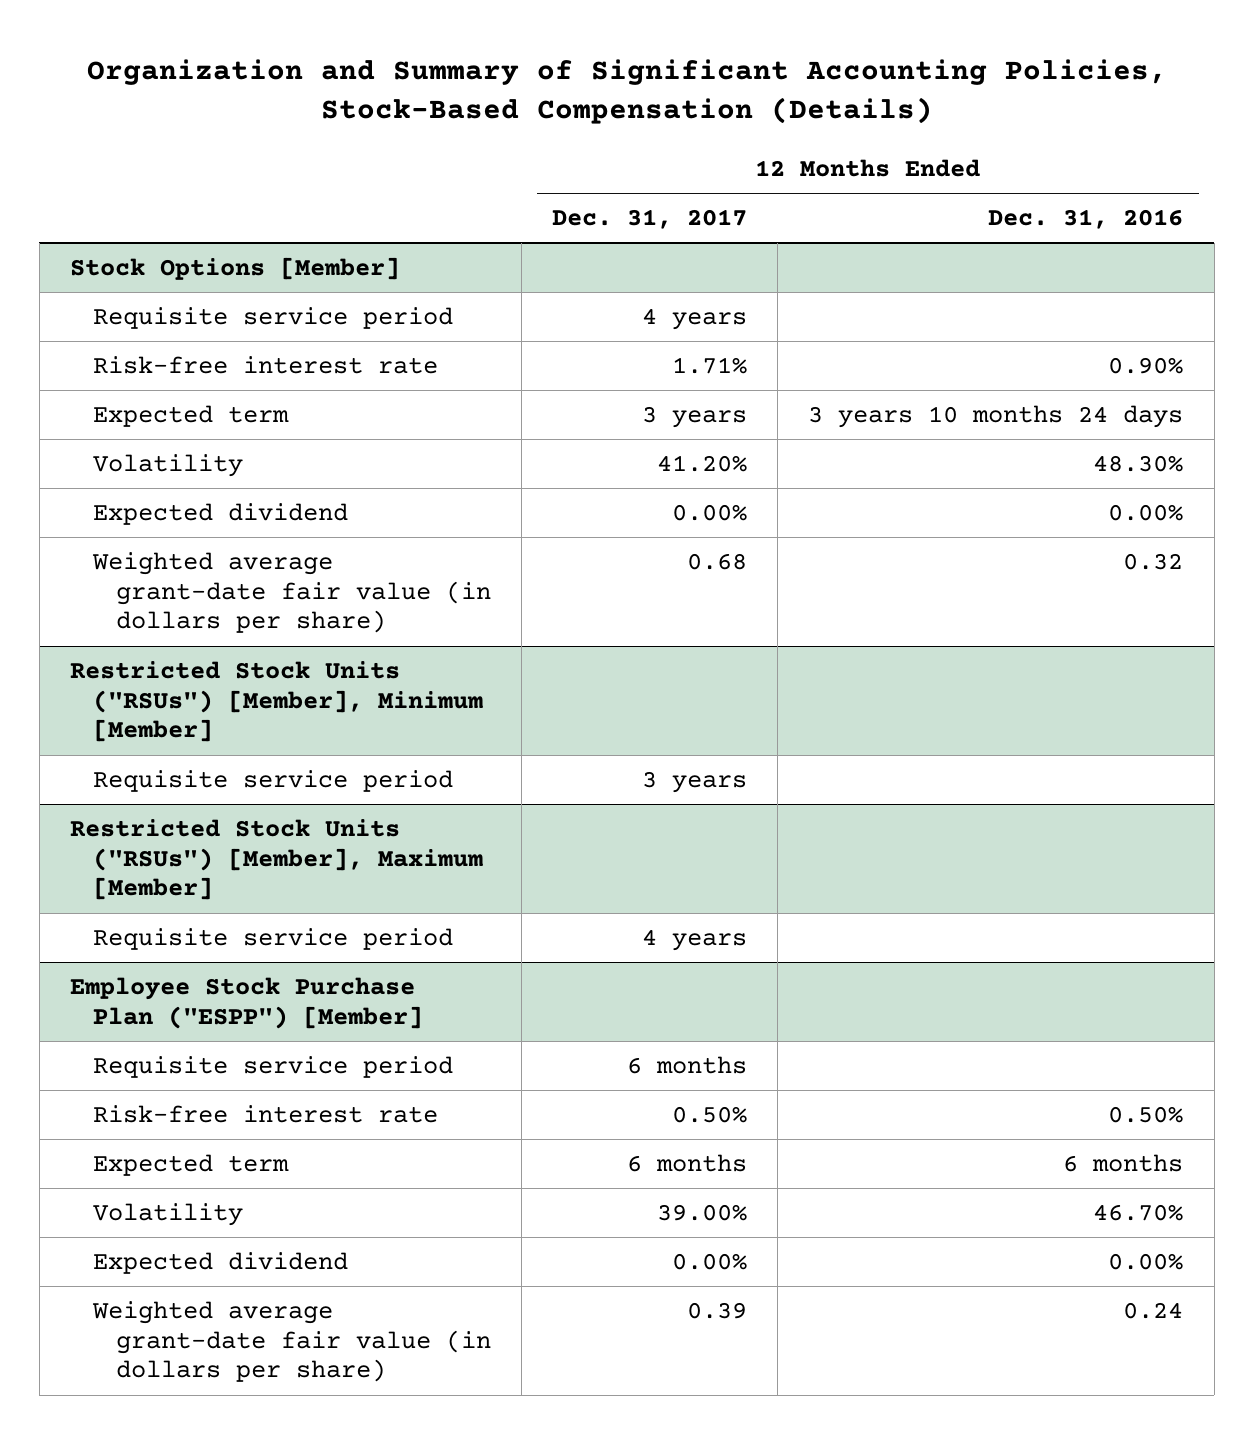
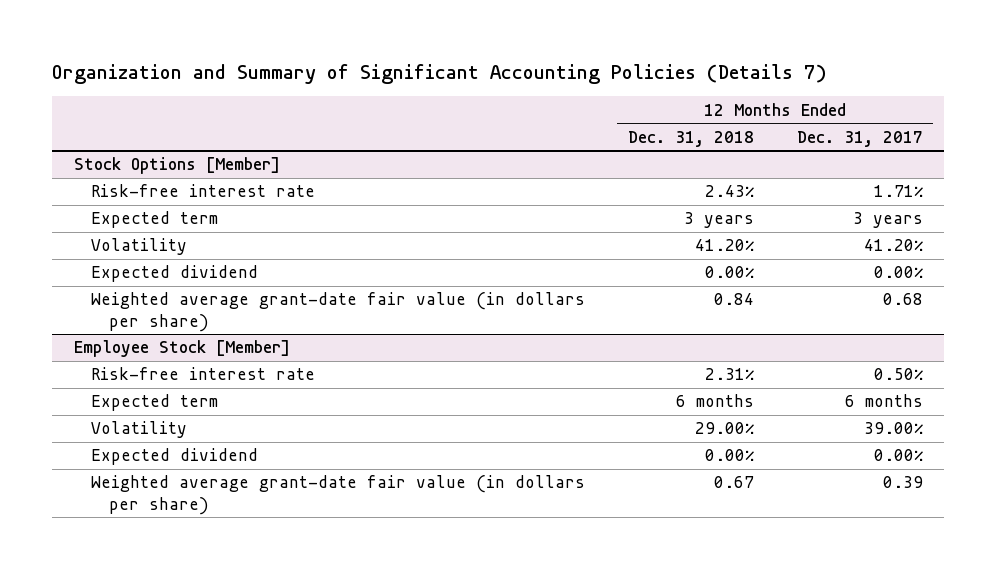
- Organization and Summary of Significant Accounting Policies, Stock-Based Compensation (Details)
+ Organization and Summary of Significant Accounting Policies (Details 7)
- | 12 Months Ended Dec. 31, 2017 | 12 Months Ended Dec. 31, 2016
+ | 12 Months Ended Dec. 31, 2018 | 12 Months Ended Dec. 31, 2017
@ Stock Options [Member]
- Requisite service period | 4 years |
- Restricted Stock Units ("RSUs") [Member], Minimum [Member]
- Requisite service period | 3 years |
- Restricted Stock Units ("RSUs") [Member], Maximum [Member]
- Requisite service period | 4 years |
- Employee Stock Purchase Plan ("ESPP") [Member]
- Requisite service period | 6 months |
+ Employee Stock [Member]

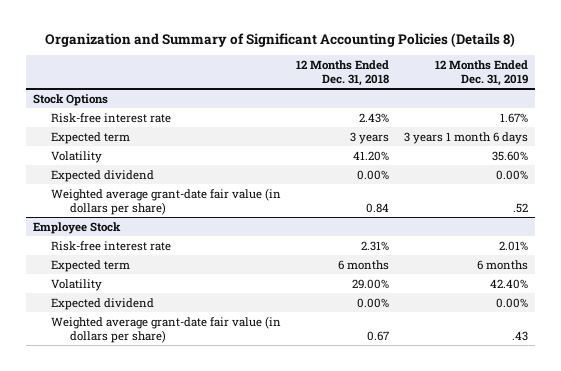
- Organization and Summary of Significant Accounting Policies (Details 7)
+ Organization and Summary of Significant Accounting Policies (Details 8)
- | 12 Months Ended Dec. 31, 2018 | 12 Months Ended Dec. 31, 2017
+ | 12 Months Ended Dec. 31, 2018 | 12 Months Ended Dec. 31, 2019
- Stock Options [Member]
+ Stock Options
- Employee Stock [Member]
+ Employee Stock

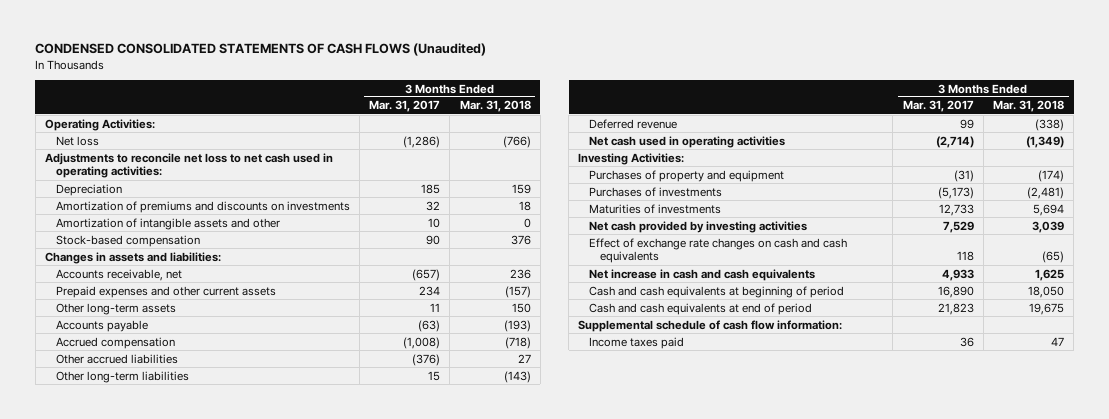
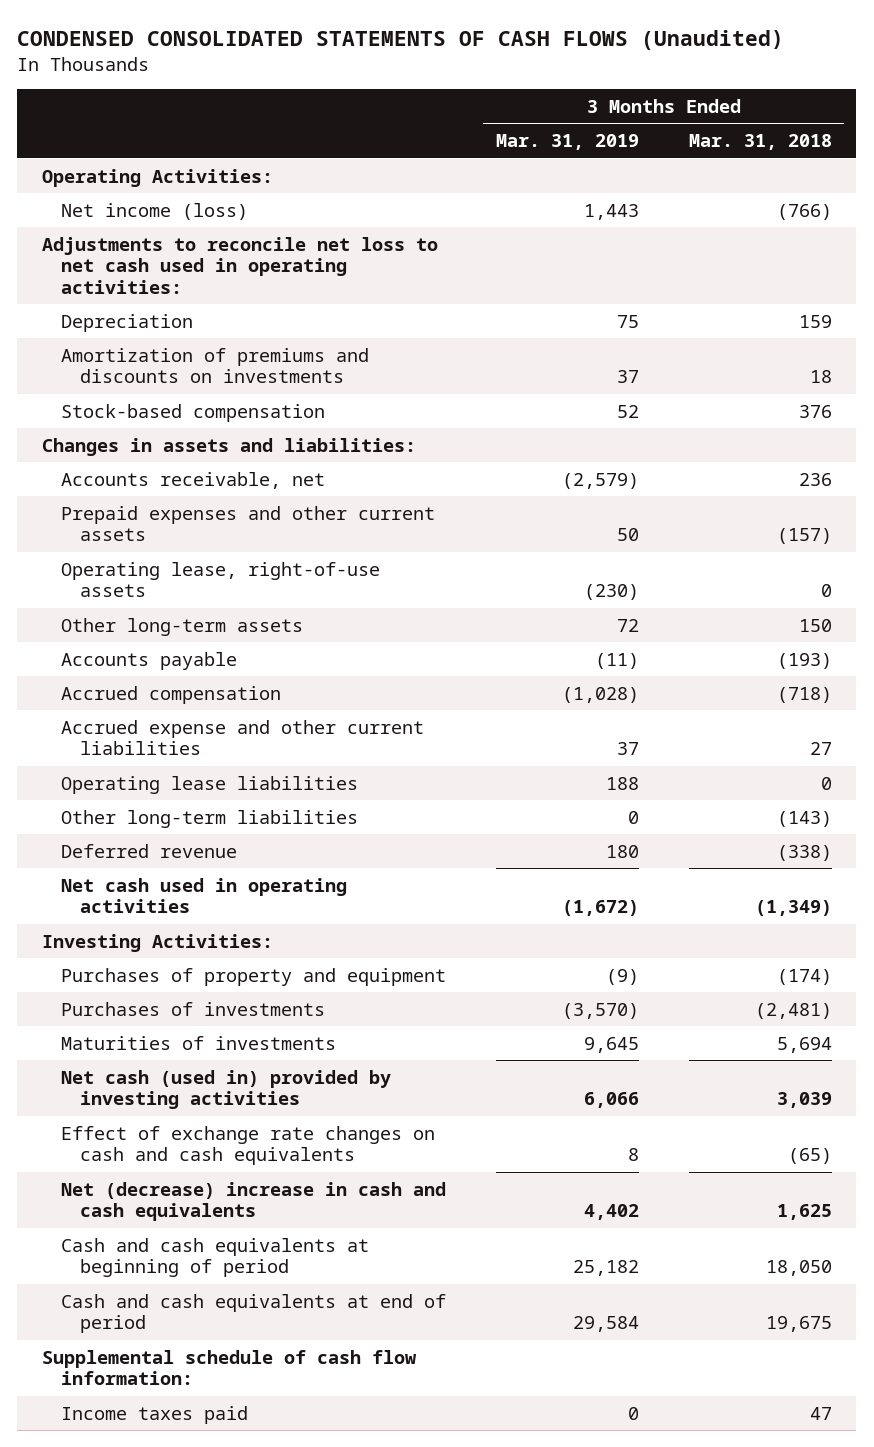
- | 3 Months Ended Mar. 31, 2017 | 3 Months Ended Mar. 31, 2018
+ | 3 Months Ended Mar. 31, 2019 | 3 Months Ended Mar. 31, 2018
- Net loss | (1,286) | (766)
+ Net income (loss) | 1,443 | (766)
- Amortization of intangible assets and other | 10 | 0
+ Operating lease, right-of-use assets | (230) | 0
- Other accrued liabilities | (376) | 27
+ Accrued expense and other current liabilities | 37 | 27
+ Operating lease liabilities | 188 | 0
- Net cash provided by investing activities | 7,529 | 3,039
+ Net cash (used in) provided by investing activities | 6,066 | 3,039
- Net increase in cash and cash equivalents | 4,933 | 1,625
+ Net (decrease) increase in cash and cash equivalents | 4,402 | 1,625

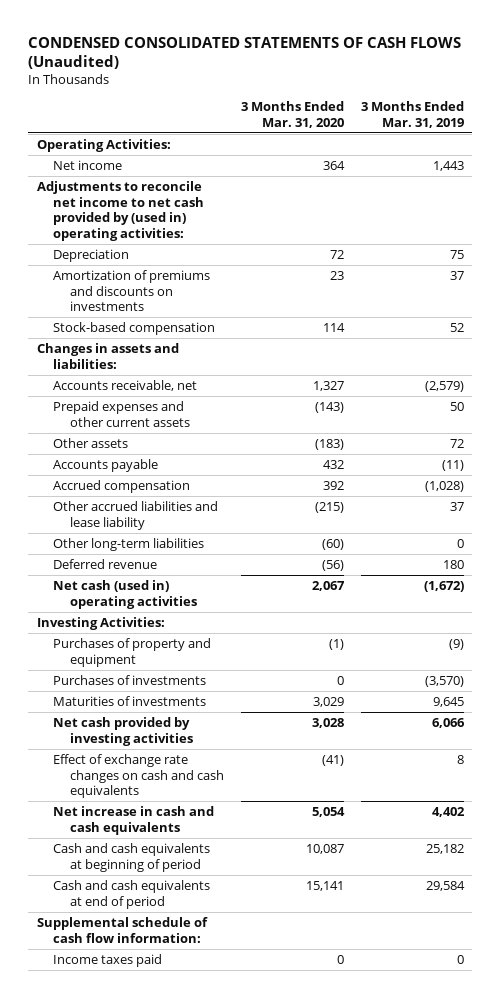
- | 3 Months Ended Mar. 31, 2019 | 3 Months Ended Mar. 31, 2018
+ | 3 Months Ended Mar. 31, 2020 | 3 Months Ended Mar. 31, 2019
- Net income (loss) | 1,443 | (766)
- Adjustments to reconcile net loss to net cash used in operating activities:
+ Net income | 364 | 1,443
+ Adjustments to reconcile net income to net cash provided by (used in) operating activities:
- Operating lease, right-of-use assets | (230) | 0
- Other long-term assets | 72 | 150
+ Other assets | (183) | 72
- Accrued expense and other current liabilities | 37 | 27
- Operating lease liabilities | 188 | 0
+ Other accrued liabilities and lease liability | (215) | 37
- Net cash used in operating activities | (1,672) | (1,349)
+ Net cash (used in) operating activities | 2,067 | (1,672)
- Net cash (used in) provided by investing activities | 6,066 | 3,039
+ Net cash provided by investing activities | 3,028 | 6,066
- Net (decrease) increase in cash and cash equivalents | 4,402 | 1,625
+ Net increase in cash and cash equivalents | 5,054 | 4,402

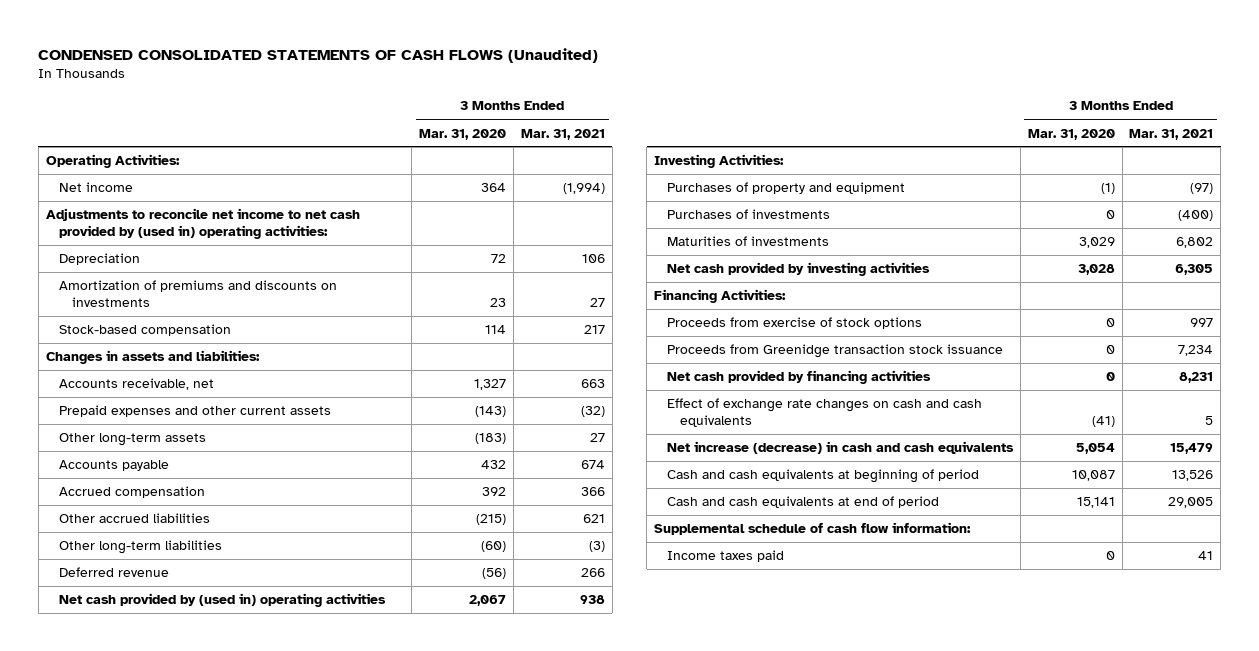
- | 3 Months Ended Mar. 31, 2020 | 3 Months Ended Mar. 31, 2019
+ | 3 Months Ended Mar. 31, 2020 | 3 Months Ended Mar. 31, 2021
- Other assets | (183) | 72
+ Other long-term assets | (183) | 27
- Other accrued liabilities and lease liability | (215) | 37
+ Other accrued liabilities | (215) | 621
- Net cash (used in) operating activities | 2,067 | (1,672)
+ Net cash provided by (used in) operating activities | 2,067 | 938
+ Financing Activities:
+ Proceeds from exercise of stock options | 0 | 997
+ Proceeds from Greenidge transaction stock issuance | 0 | 7,234
+ Net cash provided by financing activities | 0 | 8,231
- Net increase in cash and cash equivalents | 5,054 | 4,402
+ Net increase (decrease) in cash and cash equivalents | 5,054 | 15,479

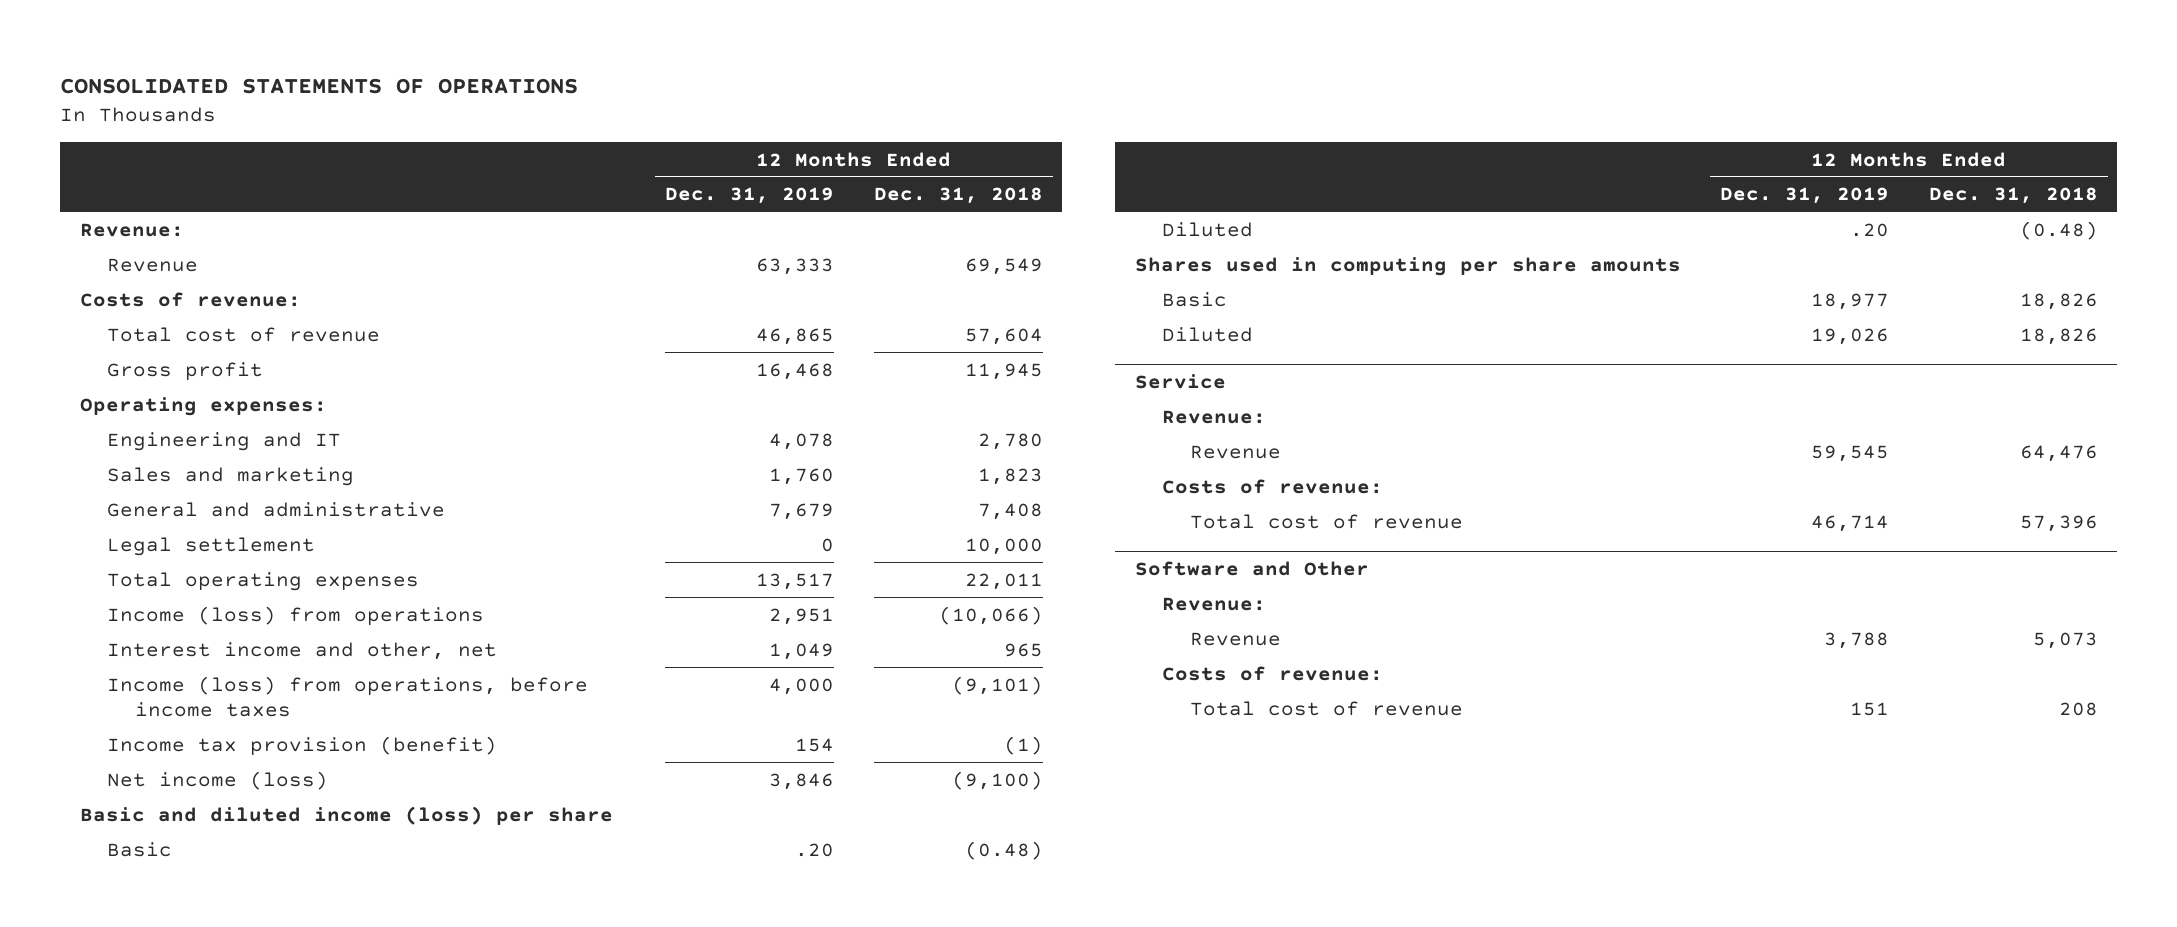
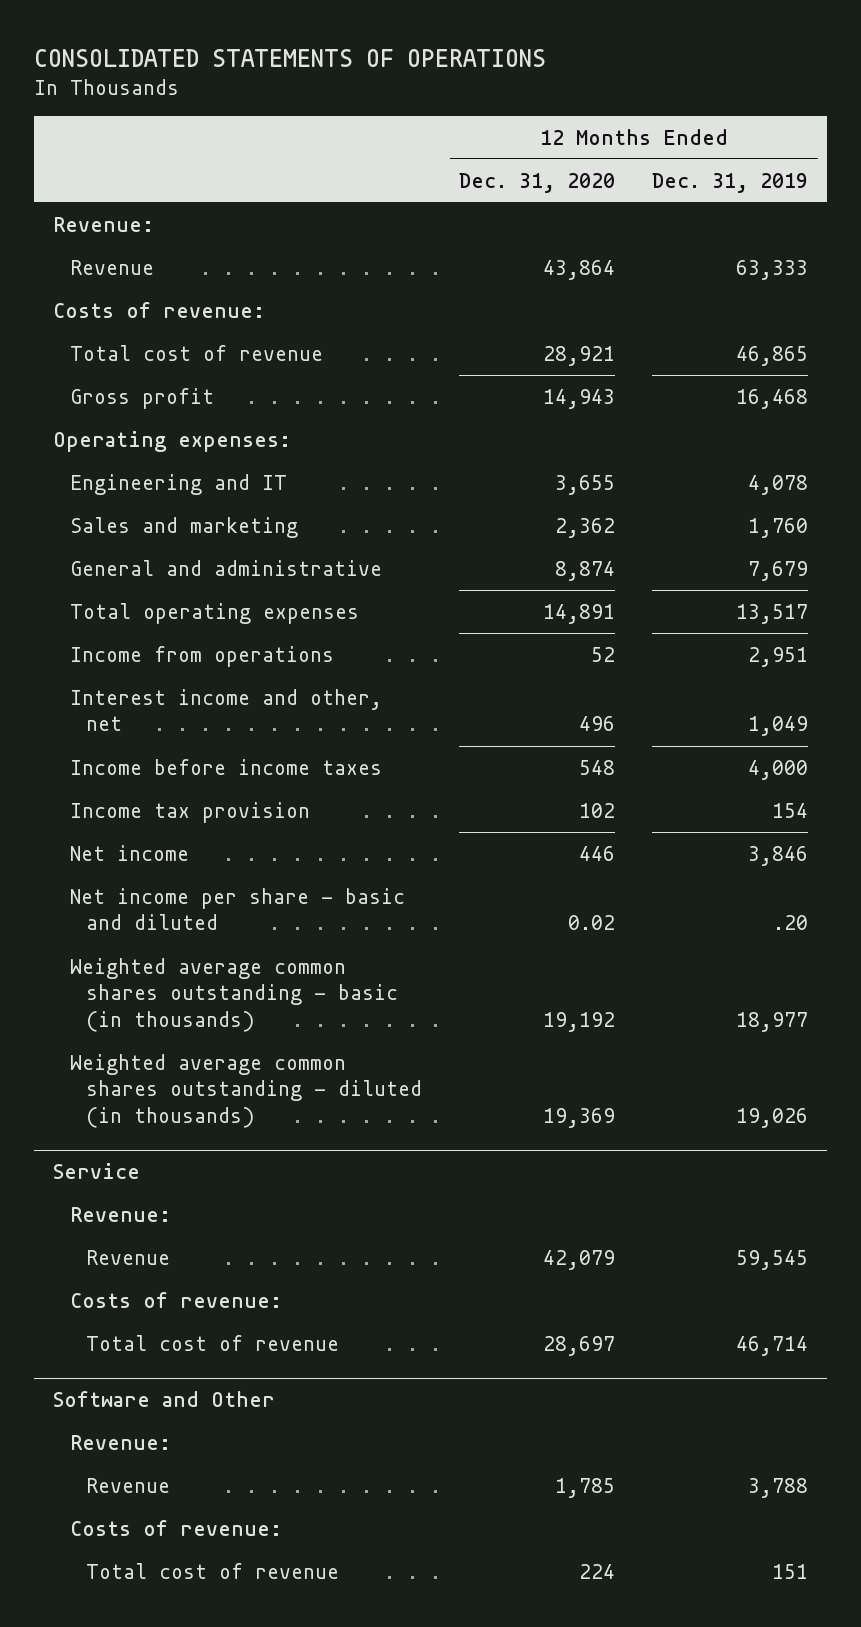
- | 12 Months Ended Dec. 31, 2019 | 12 Months Ended Dec. 31, 2018
+ | 12 Months Ended Dec. 31, 2020 | 12 Months Ended Dec. 31, 2019
- Legal settlement | 0 | 10,000
- Income (loss) from operations | 2,951 | (10,066)
+ Income from operations | 52 | 2,951
- Income (loss) from operations, before income taxes | 4,000 | (9,101)
- Income tax provision (benefit) | 154 | (1)
- Net income (loss) | 3,846 | (9,100)
- Basic and diluted income (loss) per share
- Basic | .20 | (0.48)
- Diluted | .20 | (0.48)
- Shares used in computing per share amounts
- Basic | 18,977 | 18,826
- Diluted | 19,026 | 18,826
+ Income before income taxes | 548 | 4,000
+ Income tax provision | 102 | 154
+ Net income | 446 | 3,846
+ Net income per share - basic and diluted | 0.02 | .20
+ Weighted average common shares outstanding - basic (in thousands) | 19,192 | 18,977
+ Weighted average common shares outstanding - diluted (in thousands) | 19,369 | 19,026

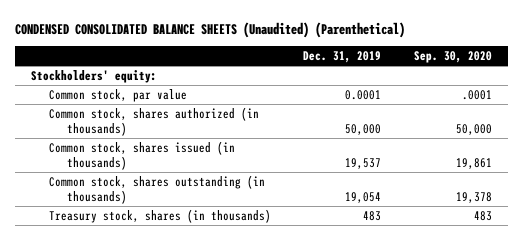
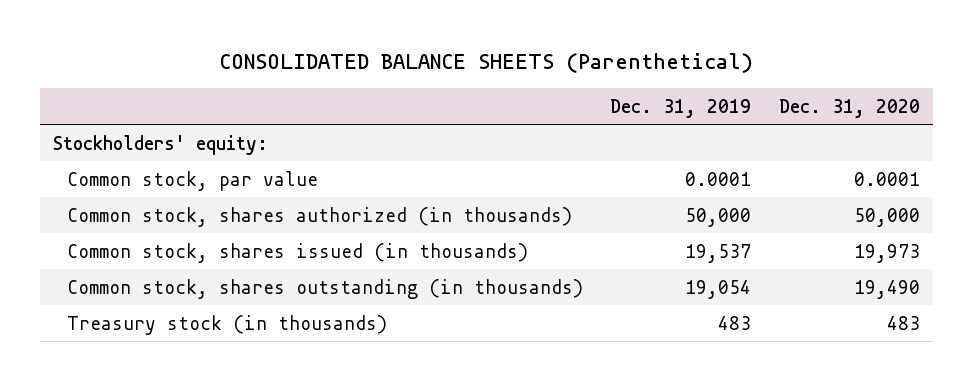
- CONDENSED CONSOLIDATED BALANCE SHEETS (Unaudited) (Parenthetical)
+ CONSOLIDATED BALANCE SHEETS (Parenthetical)
- | Dec. 31, 2019 | Sep. 30, 2020
+ | Dec. 31, 2019 | Dec. 31, 2020
- Treasury stock, shares (in thousands) | 483 | 483
+ Treasury stock (in thousands) | 483 | 483

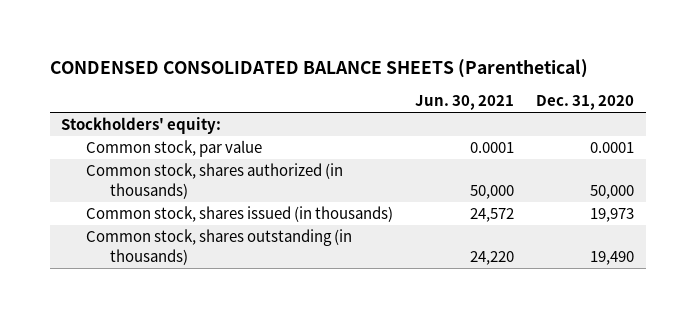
- CONSOLIDATED BALANCE SHEETS (Parenthetical)
+ CONDENSED CONSOLIDATED BALANCE SHEETS (Parenthetical)
- | Dec. 31, 2019 | Dec. 31, 2020
+ | Jun. 30, 2021 | Dec. 31, 2020
- Treasury stock (in thousands) | 483 | 483

